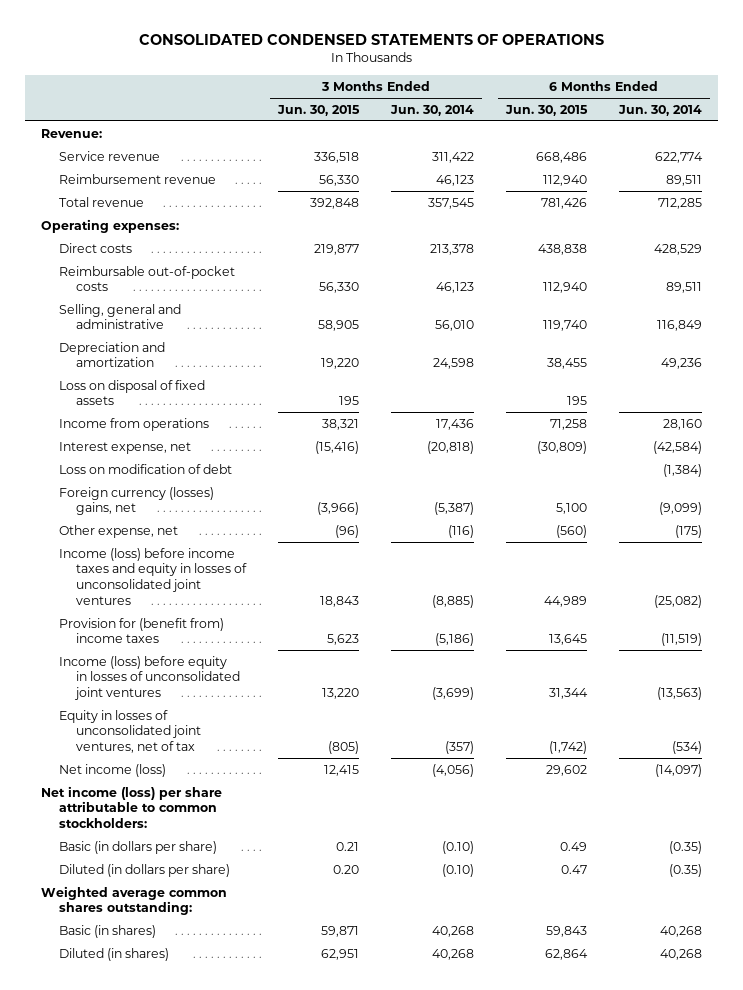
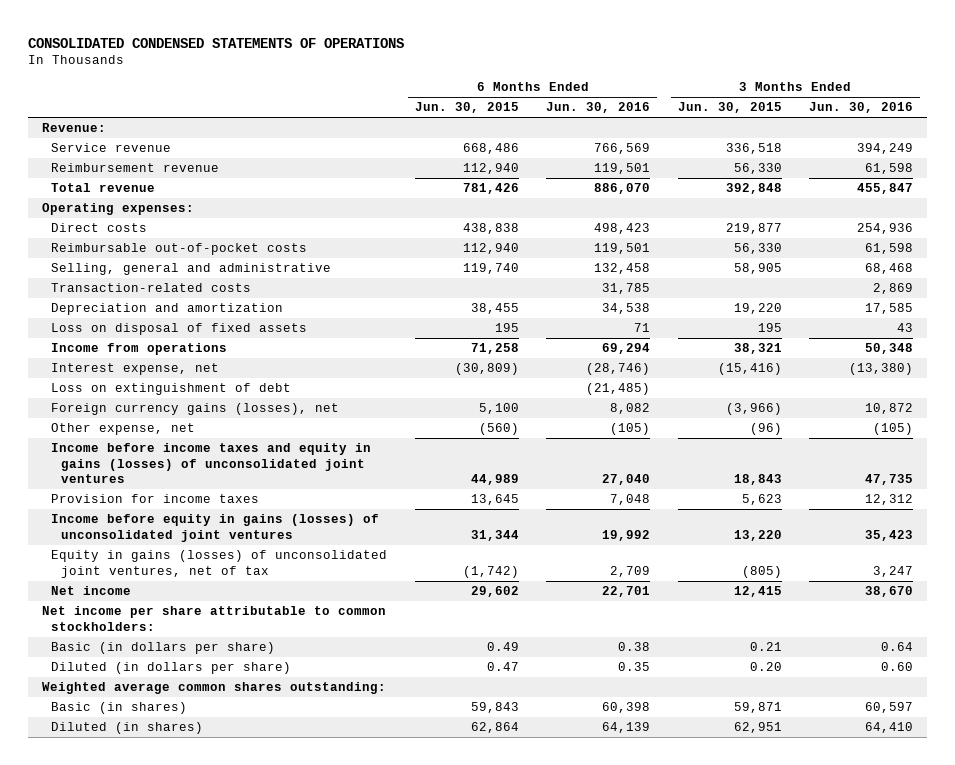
- | 3 Months Ended Jun. 30, 2015 | 3 Months Ended Jun. 30, 2014 | 6 Months Ended Jun. 30, 2015 | 6 Months Ended Jun. 30, 2014
+ | 6 Months Ended Jun. 30, 2015 | 6 Months Ended Jun. 30, 2016 | 3 Months Ended Jun. 30, 2015 | 3 Months Ended Jun. 30, 2016
+ Transaction-related costs | | 31,785 | | 2,869
- Loss on modification of debt | | | | (1,384)
- Foreign currency (losses) gains, net | (3,966) | (5,387) | 5,100 | (9,099)
+ Loss on extinguishment of debt | | (21,485) | |
+ Foreign currency gains (losses), net | 5,100 | 8,082 | (3,966) | 10,872
- Income (loss) before income taxes and equity in losses of unconsolidated joint ventures | 18,843 | (8,885) | 44,989 | (25,082)
- Provision for (benefit from) income taxes | 5,623 | (5,186) | 13,645 | (11,519)
- Income (loss) before equity in losses of unconsolidated joint ventures | 13,220 | (3,699) | 31,344 | (13,563)
- Equity in losses of unconsolidated joint ventures, net of tax | (805) | (357) | (1,742) | (534)
- Net income (loss) | 12,415 | (4,056) | 29,602 | (14,097)
- Net income (loss) per share attributable to common stockholders:
+ Income before income taxes and equity in gains (losses) of unconsolidated joint ventures | 44,989 | 27,040 | 18,843 | 47,735
+ Provision for income taxes | 13,645 | 7,048 | 5,623 | 12,312
+ Income before equity in gains (losses) of unconsolidated joint ventures | 31,344 | 19,992 | 13,220 | 35,423
+ Equity in gains (losses) of unconsolidated joint ventures, net of tax | (1,742) | 2,709 | (805) | 3,247
+ Net income | 29,602 | 22,701 | 12,415 | 38,670
+ Net income per share attributable to common stockholders:

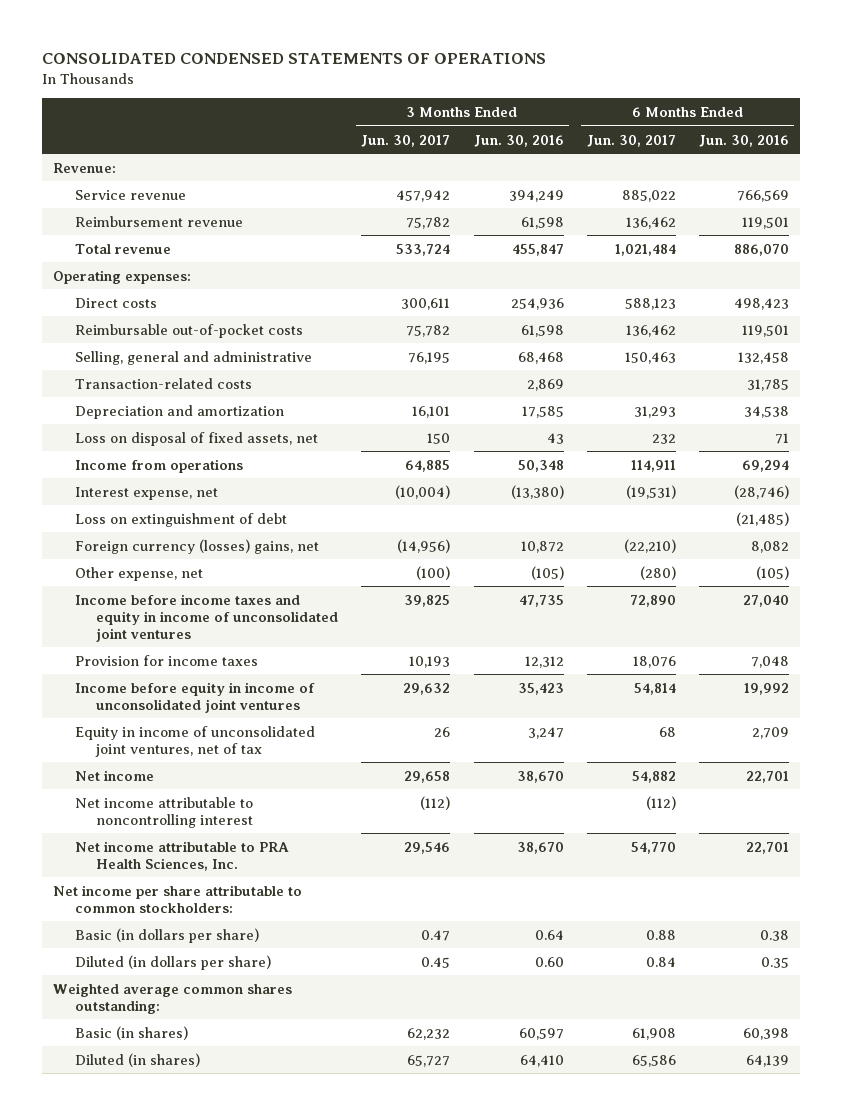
- | 6 Months Ended Jun. 30, 2015 | 6 Months Ended Jun. 30, 2016 | 3 Months Ended Jun. 30, 2015 | 3 Months Ended Jun. 30, 2016
+ | 3 Months Ended Jun. 30, 2017 | 3 Months Ended Jun. 30, 2016 | 6 Months Ended Jun. 30, 2017 | 6 Months Ended Jun. 30, 2016
- Loss on disposal of fixed assets | 195 | 71 | 195 | 43
+ Loss on disposal of fixed assets, net | 150 | 43 | 232 | 71
- Foreign currency gains (losses), net | 5,100 | 8,082 | (3,966) | 10,872
+ Foreign currency (losses) gains, net | (14,956) | 10,872 | (22,210) | 8,082
- Income before income taxes and equity in gains (losses) of unconsolidated joint ventures | 44,989 | 27,040 | 18,843 | 47,735
+ Income before income taxes and equity in income of unconsolidated joint ventures | 39,825 | 47,735 | 72,890 | 27,040
- Income before equity in gains (losses) of unconsolidated joint ventures | 31,344 | 19,992 | 13,220 | 35,423
- Equity in gains (losses) of unconsolidated joint ventures, net of tax | (1,742) | 2,709 | (805) | 3,247
+ Income before equity in income of unconsolidated joint ventures | 29,632 | 35,423 | 54,814 | 19,992
+ Equity in income of unconsolidated joint ventures, net of tax | 26 | 3,247 | 68 | 2,709
+ Net income attributable to noncontrolling interest | (112) | | (112) |
+ Net income attributable to PRA Health Sciences, Inc. | 29,546 | 38,670 | 54,770 | 22,701

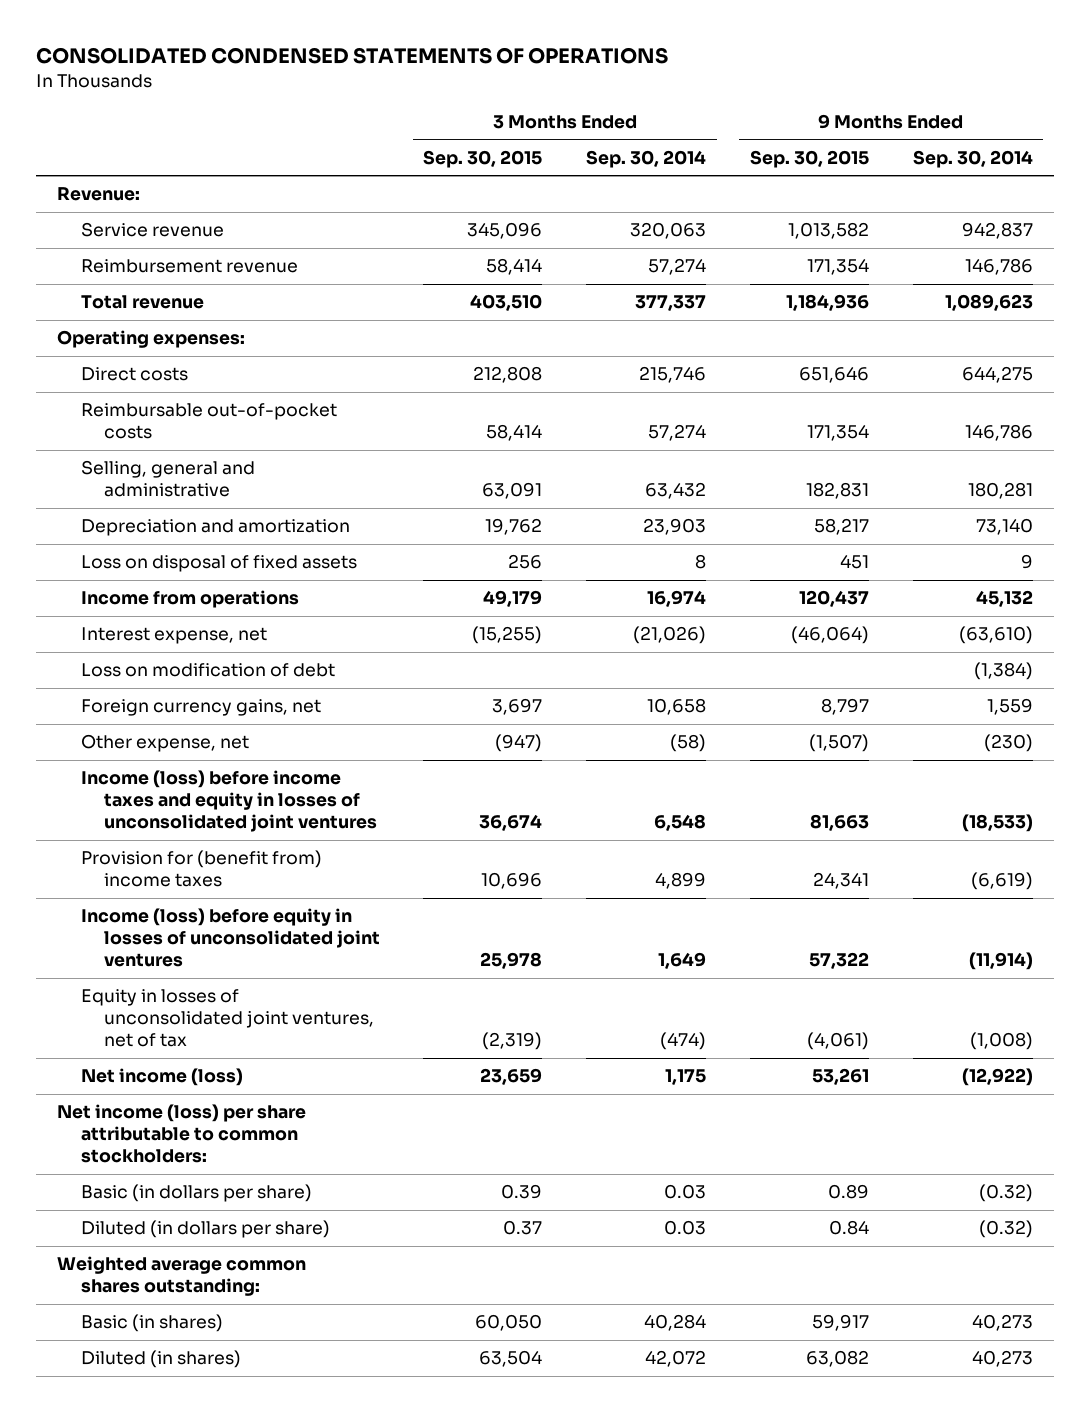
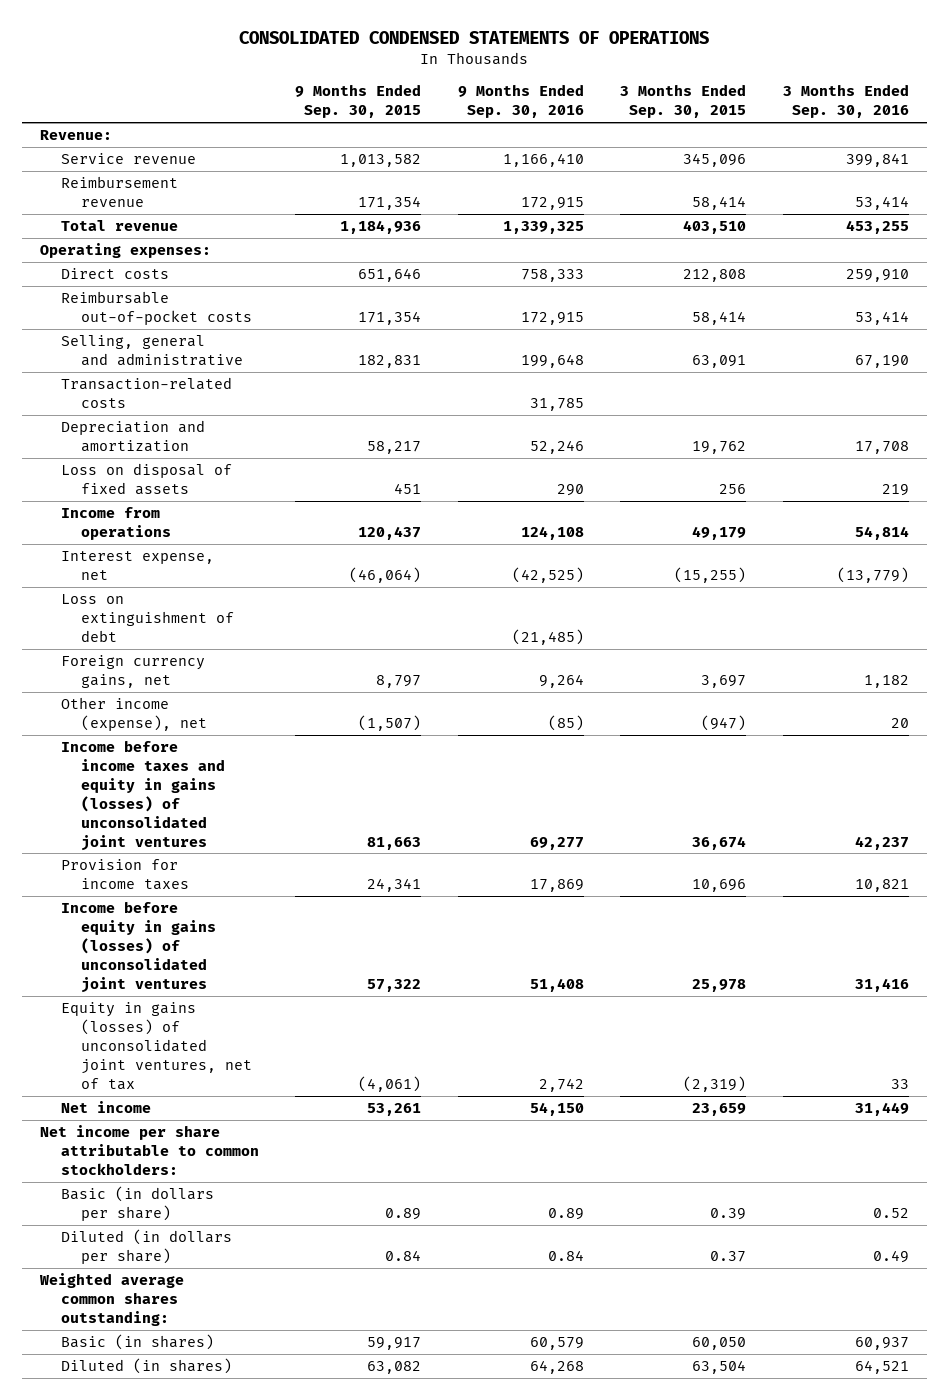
- | 3 Months Ended Sep. 30, 2015 | 3 Months Ended Sep. 30, 2014 | 9 Months Ended Sep. 30, 2015 | 9 Months Ended Sep. 30, 2014
+ | 9 Months Ended Sep. 30, 2015 | 9 Months Ended Sep. 30, 2016 | 3 Months Ended Sep. 30, 2015 | 3 Months Ended Sep. 30, 2016
+ Transaction-related costs | | 31,785 | |
- Loss on modification of debt | | | | (1,384)
+ Loss on extinguishment of debt | | (21,485) | |
- Other expense, net | (947) | (58) | (1,507) | (230)
- Income (loss) before income taxes and equity in losses of unconsolidated joint ventures | 36,674 | 6,548 | 81,663 | (18,533)
- Provision for (benefit from) income taxes | 10,696 | 4,899 | 24,341 | (6,619)
- Income (loss) before equity in losses of unconsolidated joint ventures | 25,978 | 1,649 | 57,322 | (11,914)
- Equity in losses of unconsolidated joint ventures, net of tax | (2,319) | (474) | (4,061) | (1,008)
- Net income (loss) | 23,659 | 1,175 | 53,261 | (12,922)
- Net income (loss) per share attributable to common stockholders:
+ Other income (expense), net | (1,507) | (85) | (947) | 20
+ Income before income taxes and equity in gains (losses) of unconsolidated joint ventures | 81,663 | 69,277 | 36,674 | 42,237
+ Provision for income taxes | 24,341 | 17,869 | 10,696 | 10,821
+ Income before equity in gains (losses) of unconsolidated joint ventures | 57,322 | 51,408 | 25,978 | 31,416
+ Equity in gains (losses) of unconsolidated joint ventures, net of tax | (4,061) | 2,742 | (2,319) | 33
+ Net income | 53,261 | 54,150 | 23,659 | 31,449
+ Net income per share attributable to common stockholders:

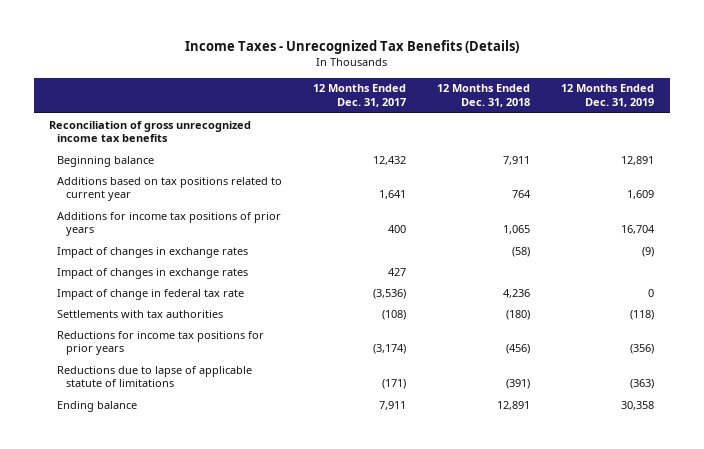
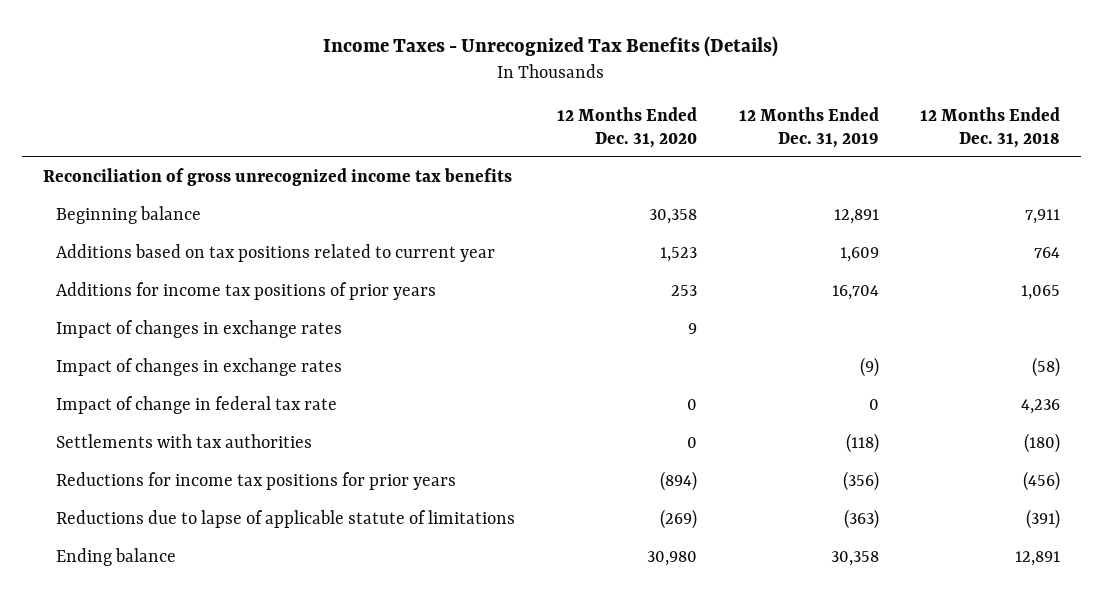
- | 12 Months Ended Dec. 31, 2017 | 12 Months Ended Dec. 31, 2018 | 12 Months Ended Dec. 31, 2019
+ | 12 Months Ended Dec. 31, 2020 | 12 Months Ended Dec. 31, 2019 | 12 Months Ended Dec. 31, 2018
moved down: Impact of changes in exchange rates | | (9) | (58)

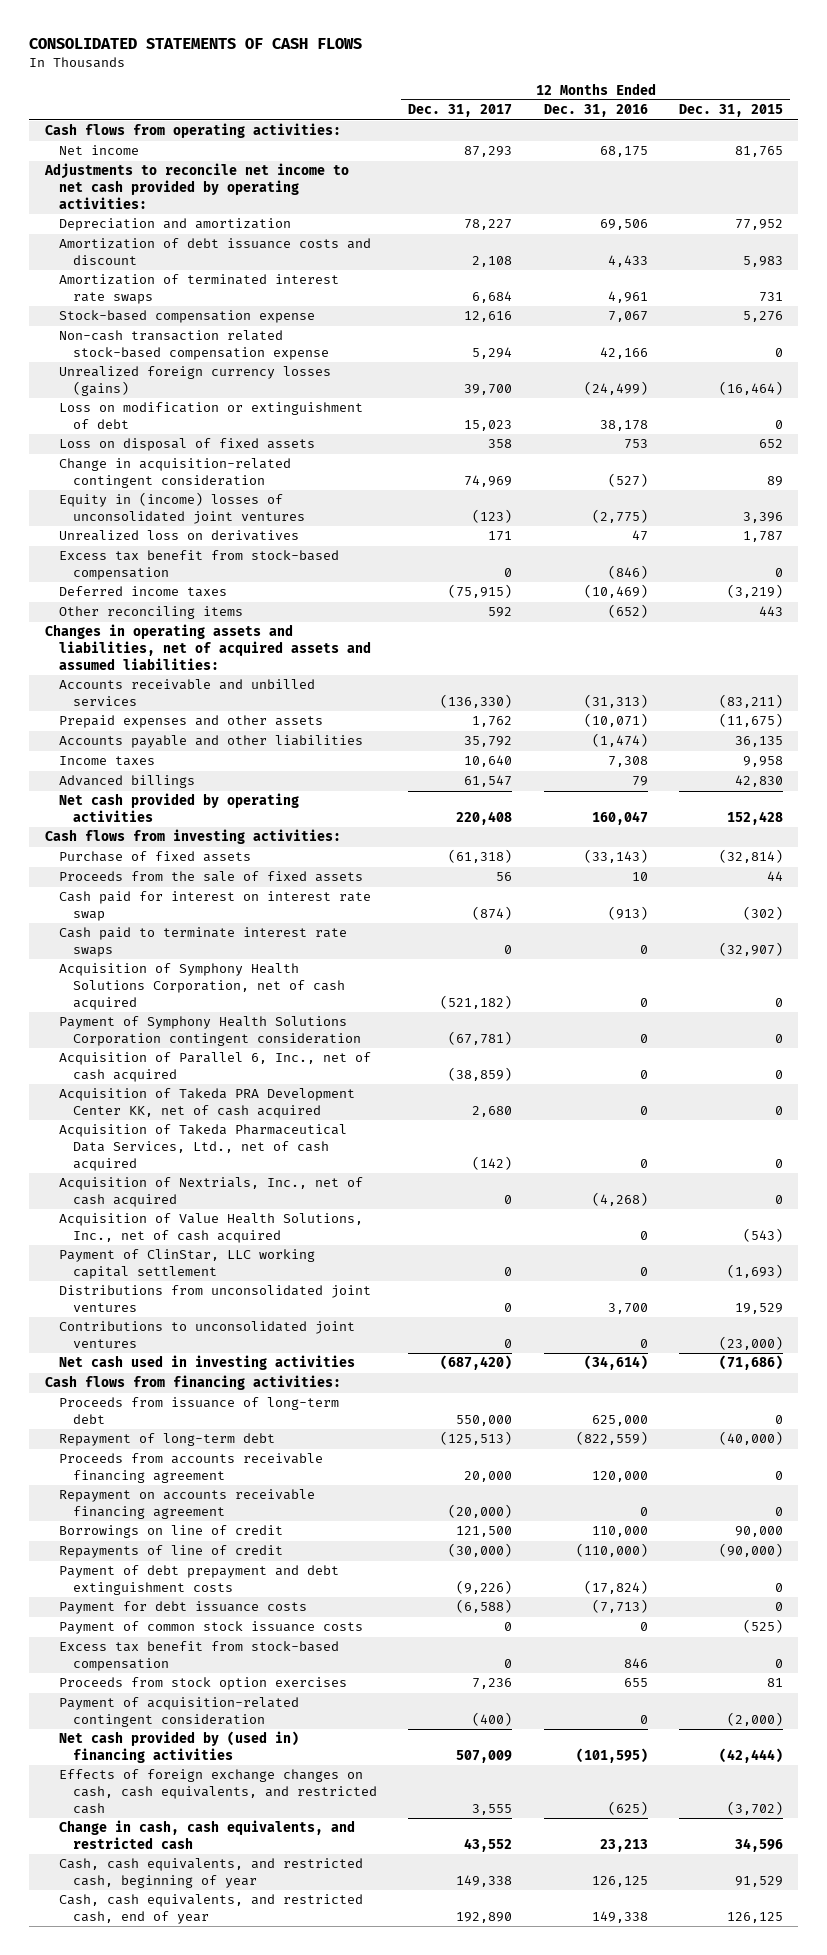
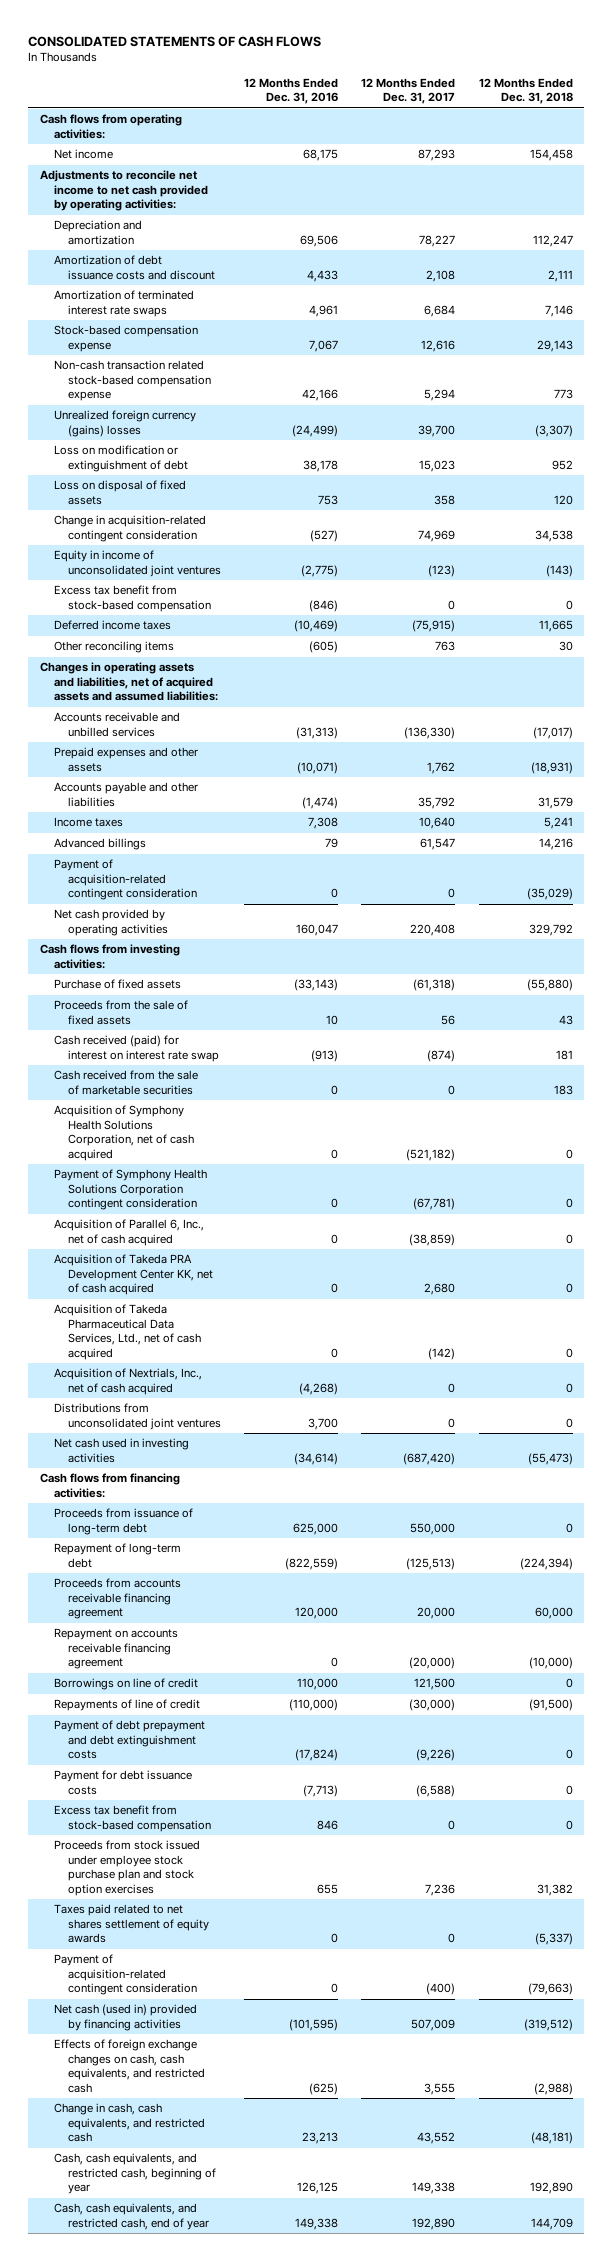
- | 12 Months Ended Dec. 31, 2017 | 12 Months Ended Dec. 31, 2016 | 12 Months Ended Dec. 31, 2015
+ | 12 Months Ended Dec. 31, 2016 | 12 Months Ended Dec. 31, 2017 | 12 Months Ended Dec. 31, 2018
- Unrealized foreign currency losses (gains) | 39,700 | (24,499) | (16,464)
+ Unrealized foreign currency (gains) losses | (24,499) | 39,700 | (3,307)
- Equity in (income) losses of unconsolidated joint ventures | (123) | (2,775) | 3,396
- Unrealized loss on derivatives | 171 | 47 | 1,787
+ Equity in income of unconsolidated joint ventures | (2,775) | (123) | (143)
- Other reconciling items | 592 | (652) | 443
+ Other reconciling items | (605) | 763 | 30
+ Payment of acquisition-related contingent consideration | 0 | 0 | (35,029)
- Cash paid for interest on interest rate swap | (874) | (913) | (302)
- Cash paid to terminate interest rate swaps | 0 | 0 | (32,907)
+ Cash received (paid) for interest on interest rate swap | (913) | (874) | 181
+ Cash received from the sale of marketable securities | 0 | 0 | 183
- Acquisition of Value Health Solutions, Inc., net of cash acquired | | 0 | (543)
- Payment of ClinStar, LLC working capital settlement | 0 | 0 | (1,693)
- Contributions to unconsolidated joint ventures | 0 | 0 | (23,000)
- Payment of common stock issuance costs | 0 | 0 | (525)
- Proceeds from stock option exercises | 7,236 | 655 | 81
+ Proceeds from stock issued under employee stock purchase plan and stock option exercises | 655 | 7,236 | 31,382
+ Taxes paid related to net shares settlement of equity awards | 0 | 0 | (5,337)
- Net cash provided by (used in) financing activities | 507,009 | (101,595) | (42,444)
+ Net cash (used in) provided by financing activities | (101,595) | 507,009 | (319,512)

